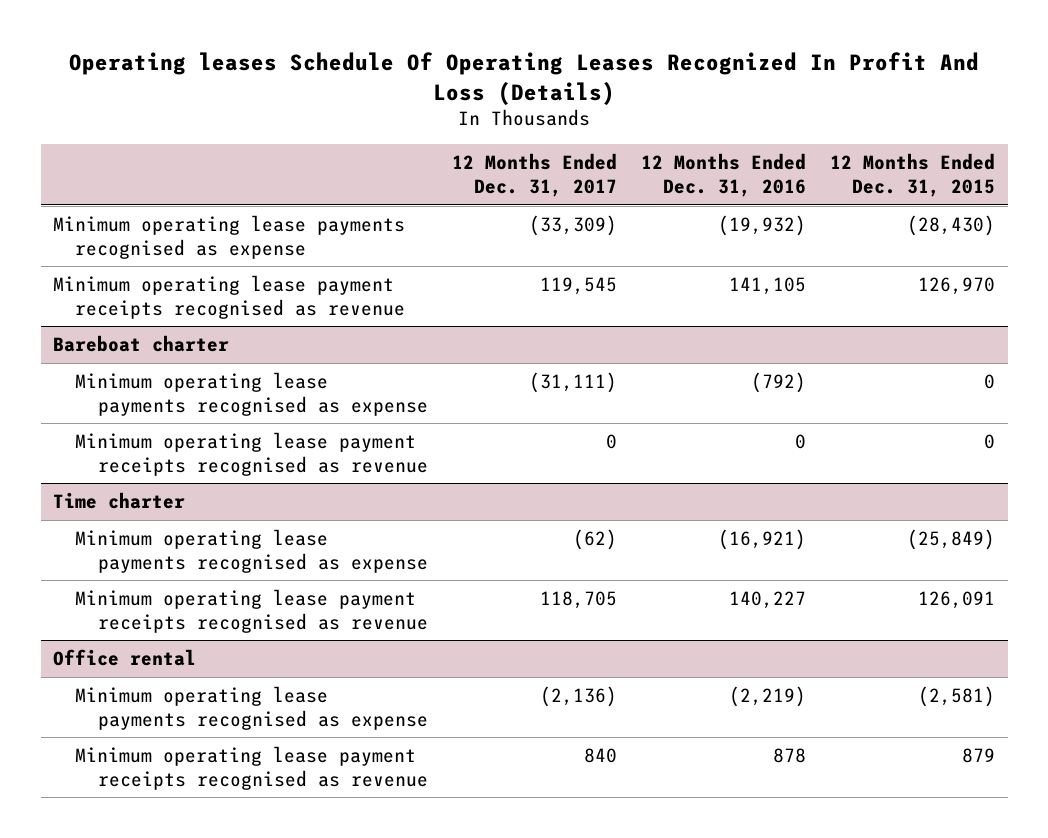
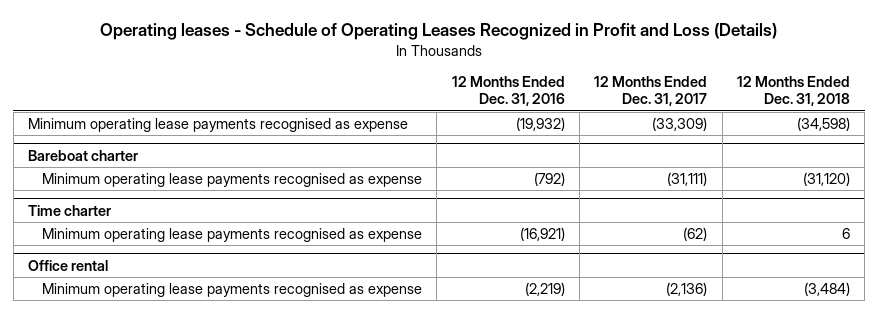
- Operating leases Schedule Of Operating Leases Recognized In Profit And Loss (Details)
+ Operating leases - Schedule of Operating Leases Recognized in Profit and Loss (Details)
- | 12 Months Ended Dec. 31, 2017 | 12 Months Ended Dec. 31, 2016 | 12 Months Ended Dec. 31, 2015
+ | 12 Months Ended Dec. 31, 2016 | 12 Months Ended Dec. 31, 2017 | 12 Months Ended Dec. 31, 2018
- Minimum operating lease payment receipts recognised as revenue | 119,545 | 141,105 | 126,970
@ Bareboat charter
- Minimum operating lease payment receipts recognised as revenue | 0 | 0 | 0
@ Time charter
- Minimum operating lease payment receipts recognised as revenue | 118,705 | 140,227 | 126,091
@ Office rental
- Minimum operating lease payment receipts recognised as revenue | 840 | 878 | 879

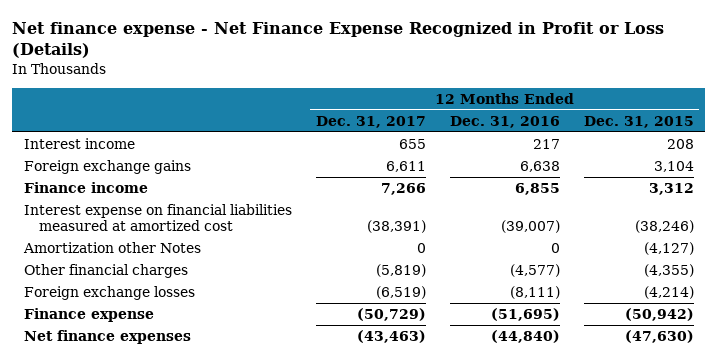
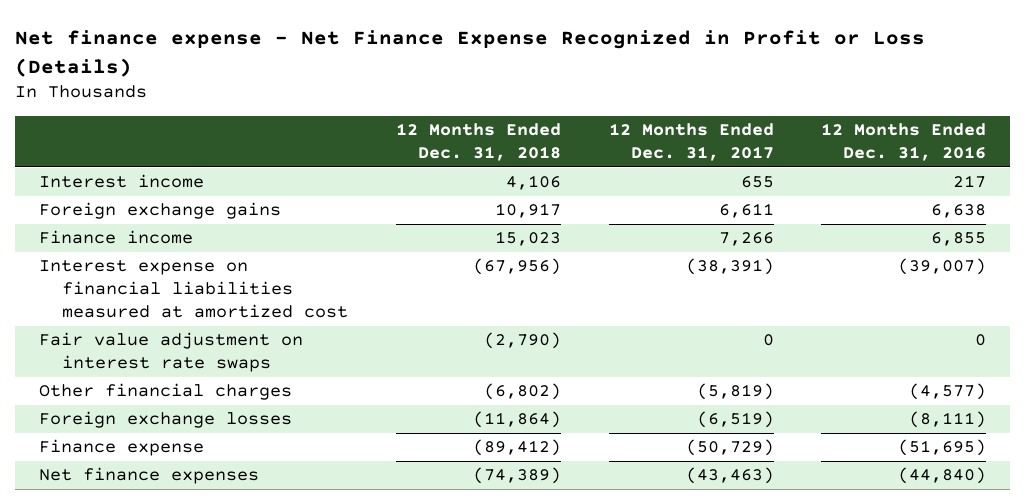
- | 12 Months Ended Dec. 31, 2017 | 12 Months Ended Dec. 31, 2016 | 12 Months Ended Dec. 31, 2015
+ | 12 Months Ended Dec. 31, 2018 | 12 Months Ended Dec. 31, 2017 | 12 Months Ended Dec. 31, 2016
- Amortization other Notes | 0 | 0 | (4,127)
+ Fair value adjustment on interest rate swaps | (2,790) | 0 | 0

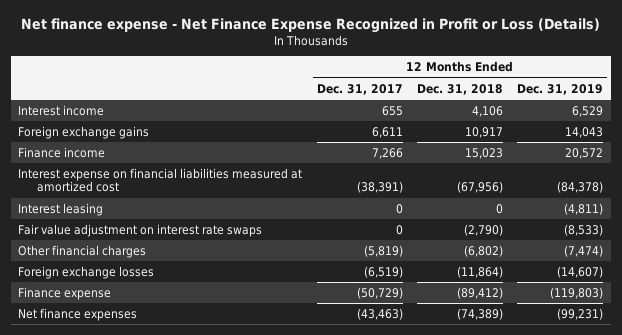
- | 12 Months Ended Dec. 31, 2018 | 12 Months Ended Dec. 31, 2017 | 12 Months Ended Dec. 31, 2016
+ | 12 Months Ended Dec. 31, 2017 | 12 Months Ended Dec. 31, 2018 | 12 Months Ended Dec. 31, 2019
+ Interest leasing | 0 | 0 | (4,811)

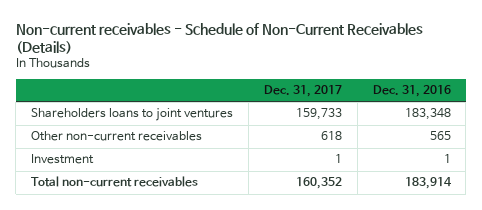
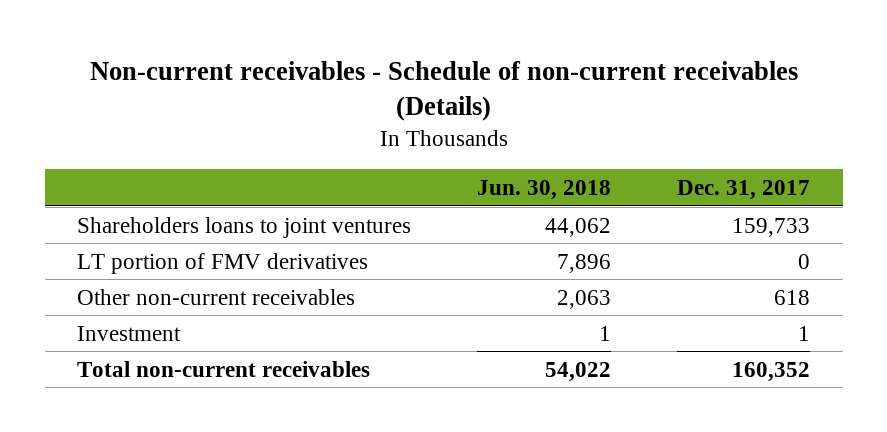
- Non-current receivables - Schedule of Non-Current Receivables (Details)
+ Non-current receivables - Schedule of non-current receivables (Details)
- | Dec. 31, 2017 | Dec. 31, 2016
+ | Jun. 30, 2018 | Dec. 31, 2017
+ LT portion of FMV derivatives | 7,896 | 0

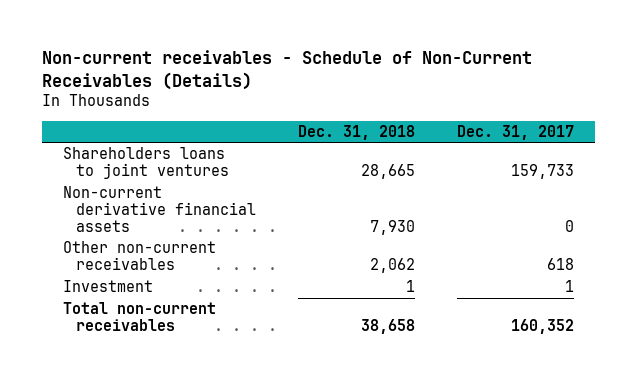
- Non-current receivables - Schedule of non-current receivables (Details)
+ Non-current receivables - Schedule of Non-Current Receivables (Details)
- | Jun. 30, 2018 | Dec. 31, 2017
+ | Dec. 31, 2018 | Dec. 31, 2017
- LT portion of FMV derivatives | 7,896 | 0
+ Non-current derivative financial assets | 7,930 | 0

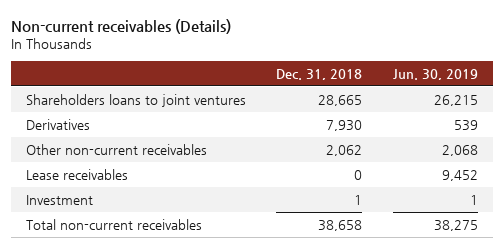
- Non-current receivables - Schedule of Non-Current Receivables (Details)
+ Non-current receivables (Details)
- | Dec. 31, 2018 | Dec. 31, 2017
+ | Dec. 31, 2018 | Jun. 30, 2019
- Non-current derivative financial assets | 7,930 | 0
+ Derivatives | 7,930 | 539
+ Lease receivables | 0 | 9,452

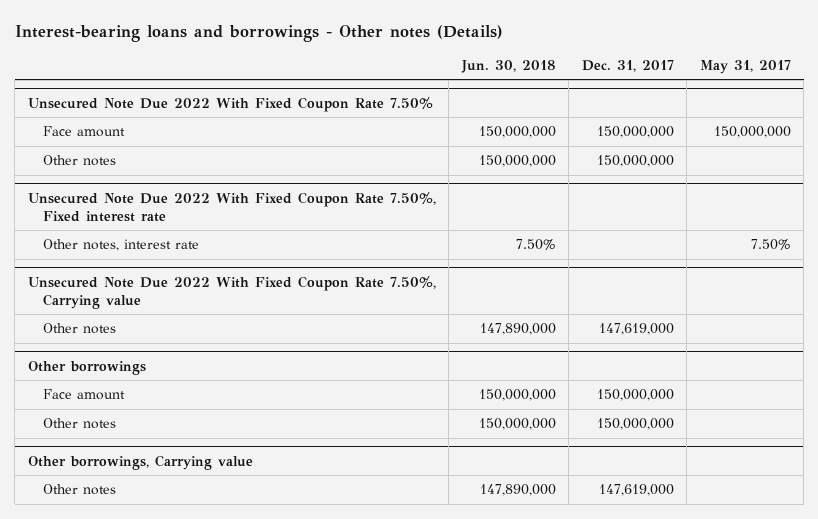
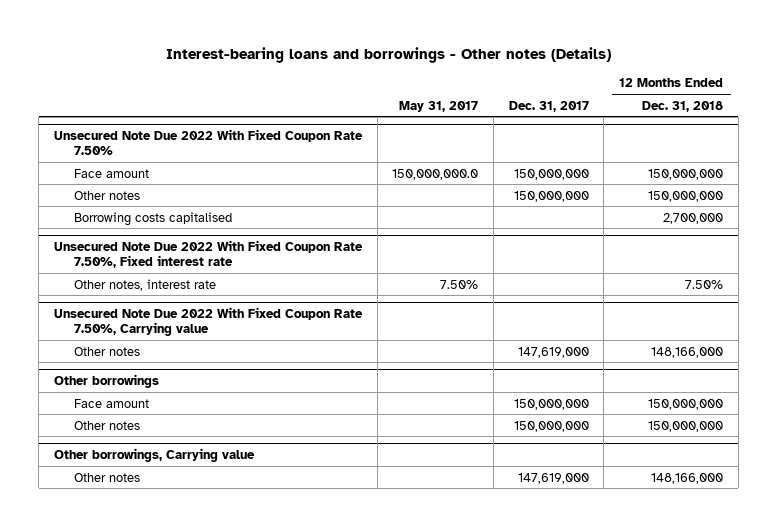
- | Jun. 30, 2018 | Dec. 31, 2017 | May 31, 2017
+ | May 31, 2017 | Dec. 31, 2017 | 12 Months Ended Dec. 31, 2018
@ Unsecured Note Due 2022 With Fixed Coupon Rate 7.50%
- Face amount | 150,000,000 | 150,000,000 | 150,000,000
+ Face amount | 150,000,000.0 | 150,000,000 | 150,000,000
+ Borrowing costs capitalised | | | 2,700,000

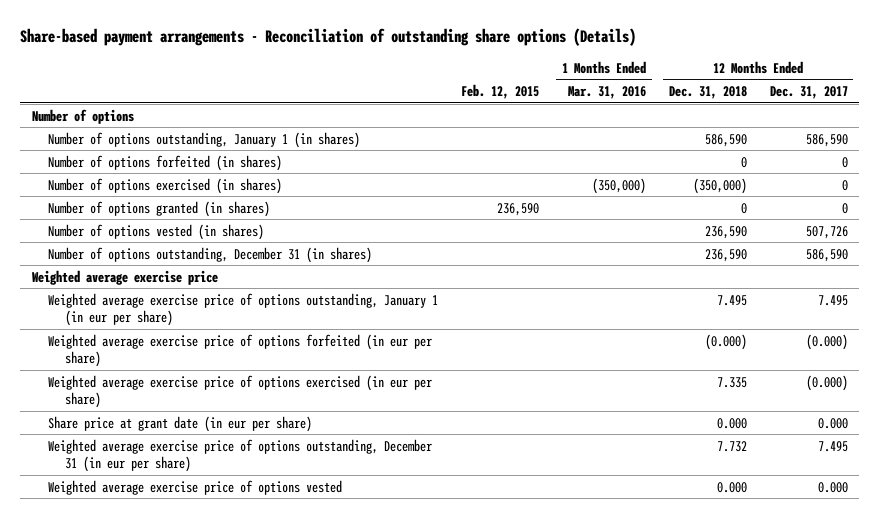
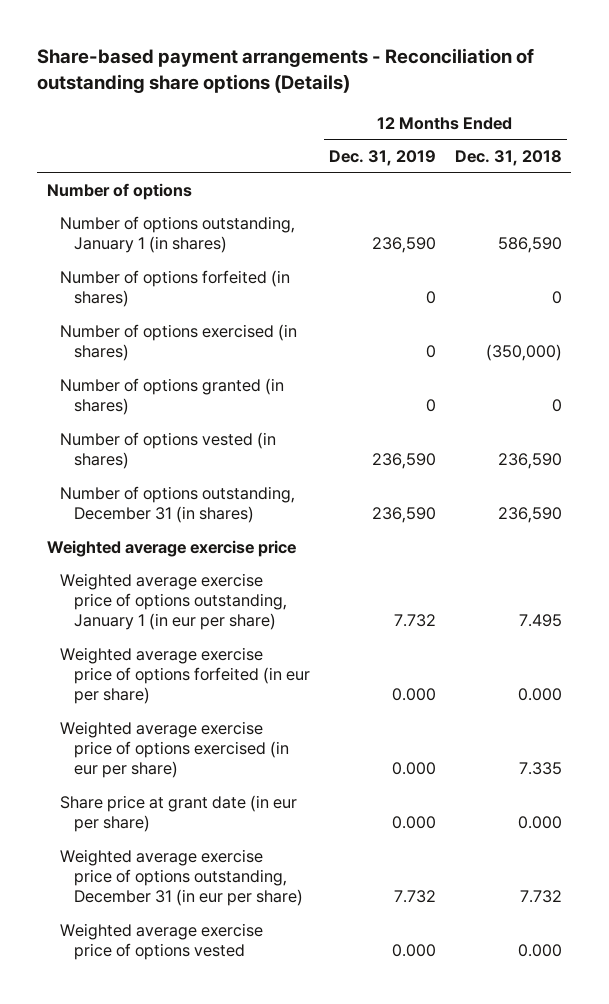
- | Feb. 12, 2015 | 1 Months Ended Mar. 31, 2016 | 12 Months Ended Dec. 31, 2018 | 12 Months Ended Dec. 31, 2017
+ | 12 Months Ended Dec. 31, 2019 | 12 Months Ended Dec. 31, 2018
- Weighted average exercise price of options forfeited (in eur per share) | | | (0.000) | (0.000)
+ Weighted average exercise price of options forfeited (in eur per share) | 0.000 | 0.000

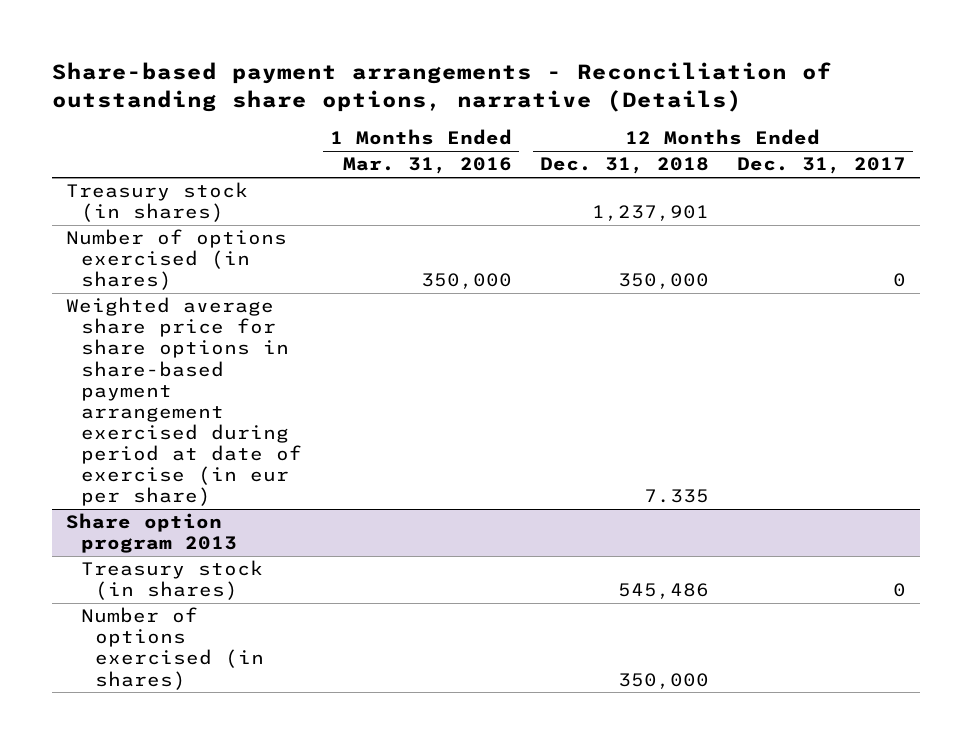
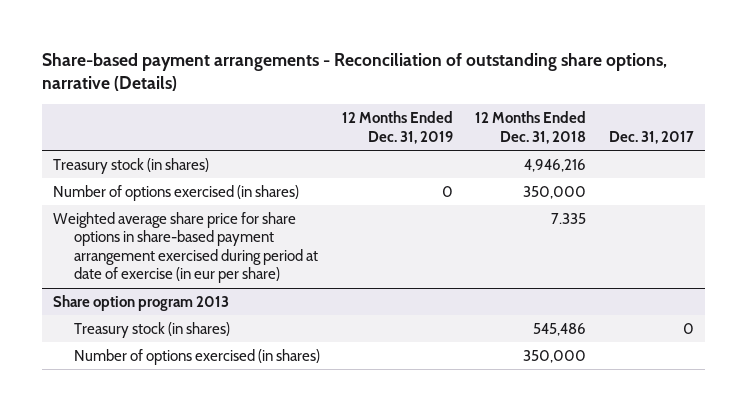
- | 1 Months Ended Mar. 31, 2016 | 12 Months Ended Dec. 31, 2018 | 12 Months Ended Dec. 31, 2017
+ | 12 Months Ended Dec. 31, 2019 | 12 Months Ended Dec. 31, 2018 | Dec. 31, 2017
- Treasury stock (in shares) | | 1,237,901 |
+ Treasury stock (in shares) | | 4,946,216 |

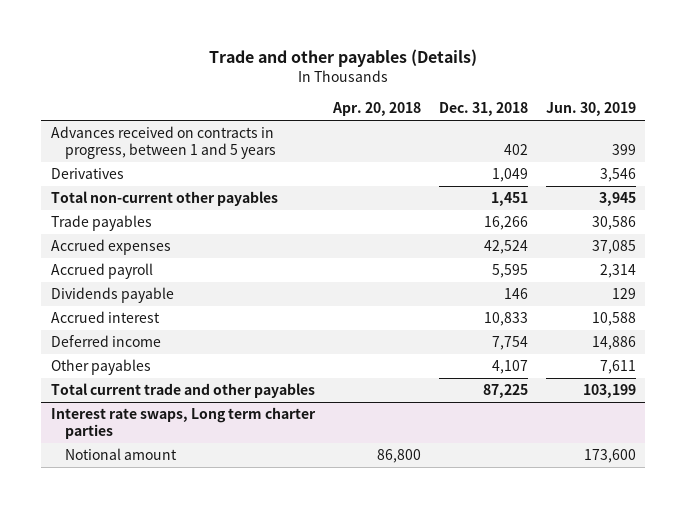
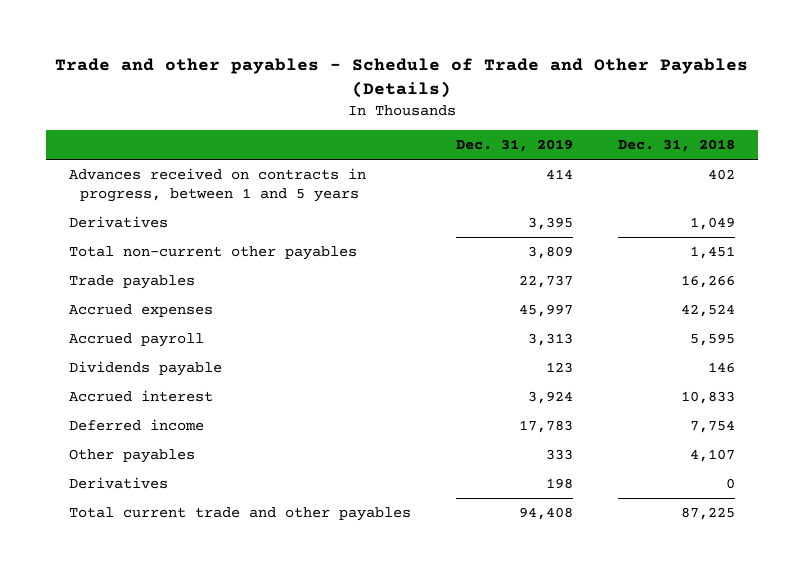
- Trade and other payables (Details)
+ Trade and other payables - Schedule of Trade and Other Payables (Details)
- | Apr. 20, 2018 | Dec. 31, 2018 | Jun. 30, 2019
+ | Dec. 31, 2019 | Dec. 31, 2018
+ Derivatives | 198 | 0
- Interest rate swaps, Long term charter parties
- Notional amount | 86,800 | | 173,600

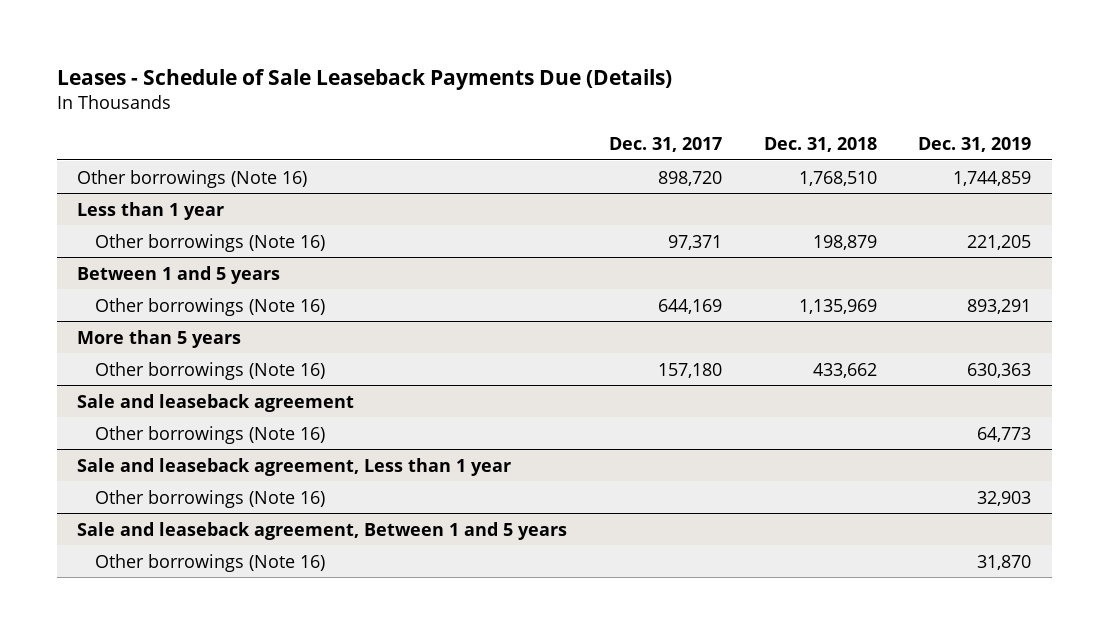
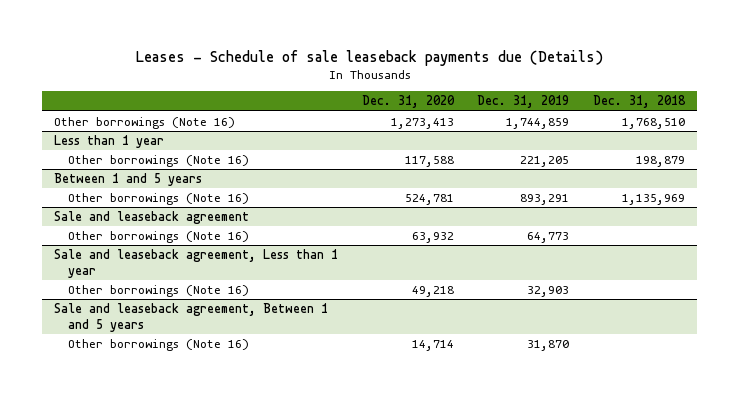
- Leases - Schedule of Sale Leaseback Payments Due (Details)
+ Leases - Schedule of sale leaseback payments due (Details)
- | Dec. 31, 2017 | Dec. 31, 2018 | Dec. 31, 2019
+ | Dec. 31, 2020 | Dec. 31, 2019 | Dec. 31, 2018
- More than 5 years
- Other borrowings (Note 16) | 157,180 | 433,662 | 630,363

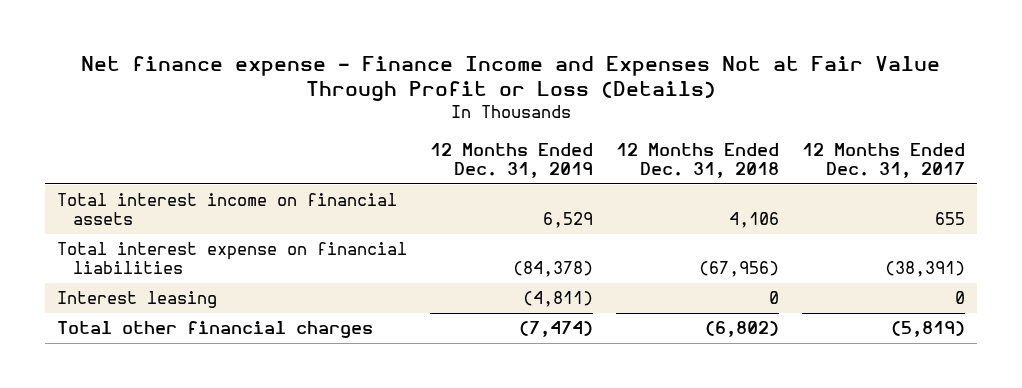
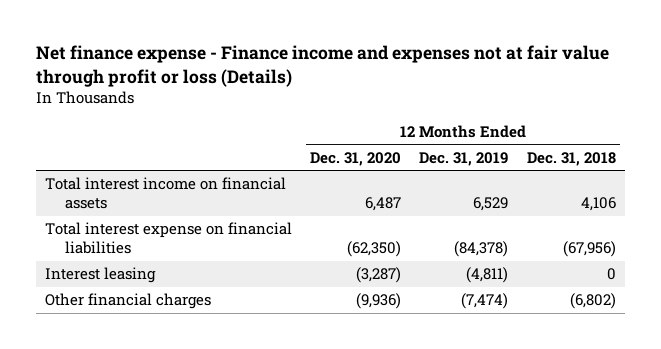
- Net finance expense - Finance Income and Expenses Not at Fair Value Through Profit or Loss (Details)
+ Net finance expense - Finance income and expenses not at fair value through profit or loss (Details)
- | 12 Months Ended Dec. 31, 2019 | 12 Months Ended Dec. 31, 2018 | 12 Months Ended Dec. 31, 2017
+ | 12 Months Ended Dec. 31, 2020 | 12 Months Ended Dec. 31, 2019 | 12 Months Ended Dec. 31, 2018
- Total other financial charges | (7,474) | (6,802) | (5,819)
+ Other financial charges | (9,936) | (7,474) | (6,802)

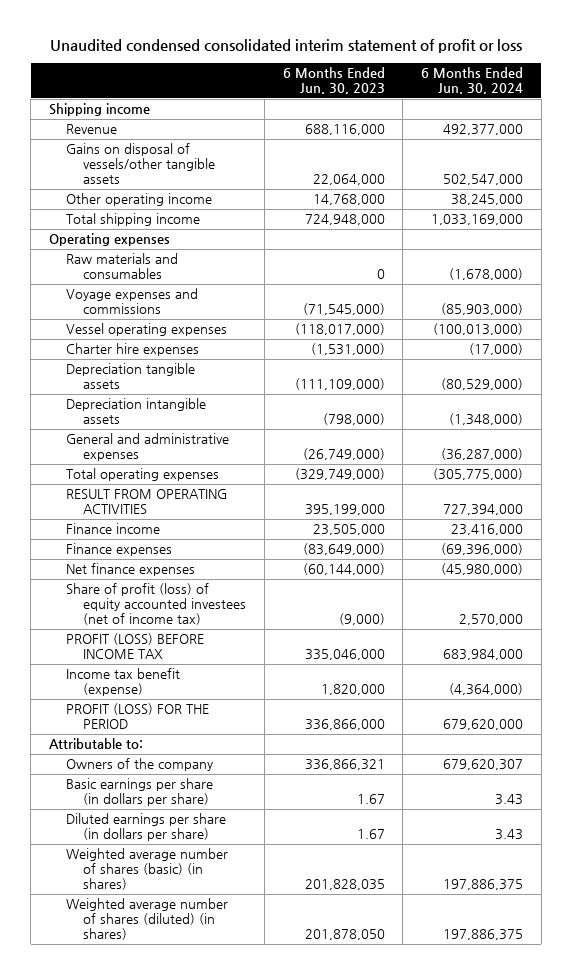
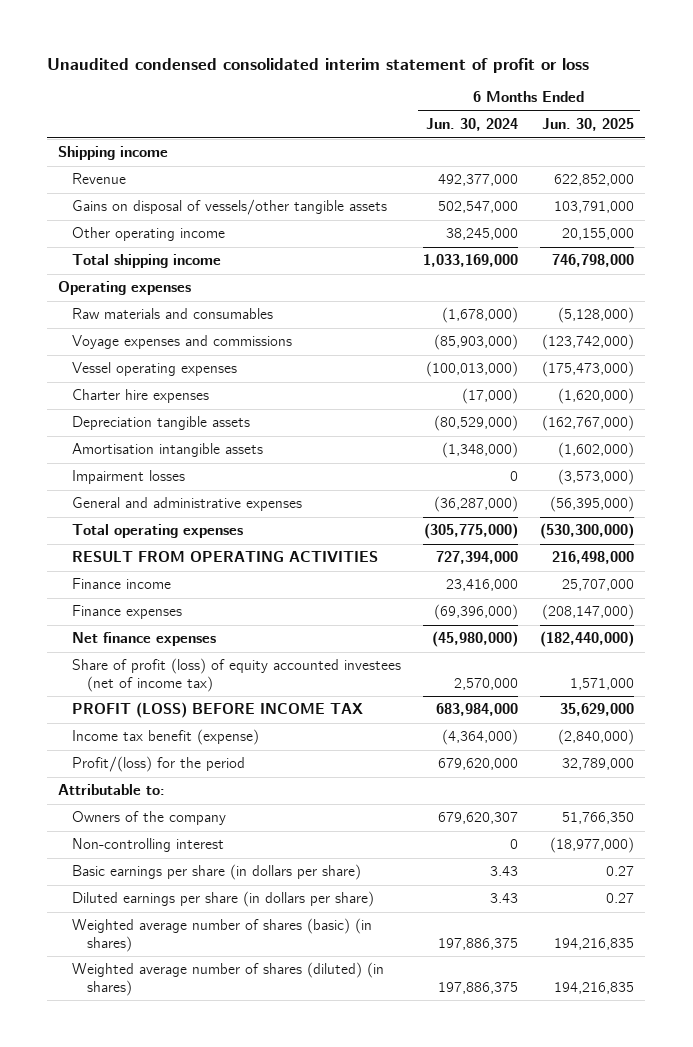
- | 6 Months Ended Jun. 30, 2023 | 6 Months Ended Jun. 30, 2024
+ | 6 Months Ended Jun. 30, 2024 | 6 Months Ended Jun. 30, 2025
- Depreciation intangible assets | (798,000) | (1,348,000)
+ Amortisation intangible assets | (1,348,000) | (1,602,000)
+ Impairment losses | 0 | (3,573,000)
- PROFIT (LOSS) FOR THE PERIOD | 336,866,000 | 679,620,000
+ Profit/(loss) for the period | 679,620,000 | 32,789,000
+ Non-controlling interest | 0 | (18,977,000)

